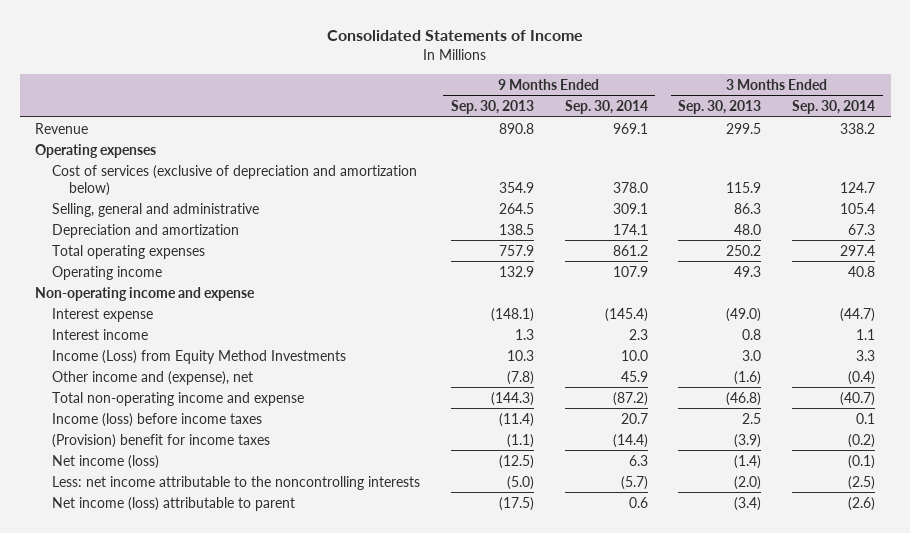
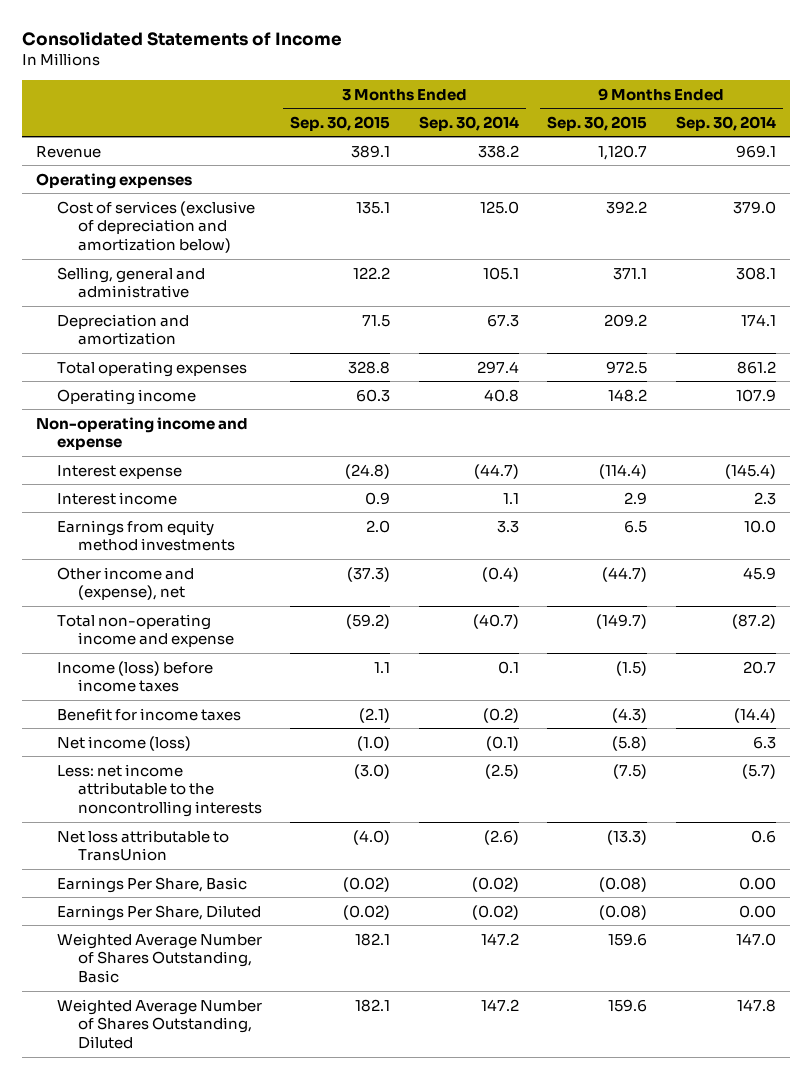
- | 9 Months Ended Sep. 30, 2013 | 9 Months Ended Sep. 30, 2014 | 3 Months Ended Sep. 30, 2013 | 3 Months Ended Sep. 30, 2014
+ | 3 Months Ended Sep. 30, 2015 | 3 Months Ended Sep. 30, 2014 | 9 Months Ended Sep. 30, 2015 | 9 Months Ended Sep. 30, 2014
- Cost of services (exclusive of depreciation and amortization below) | 354.9 | 378.0 | 115.9 | 124.7
- Selling, general and administrative | 264.5 | 309.1 | 86.3 | 105.4
+ Cost of services (exclusive of depreciation and amortization below) | 135.1 | 125.0 | 392.2 | 379.0
+ Selling, general and administrative | 122.2 | 105.1 | 371.1 | 308.1
- Income (Loss) from Equity Method Investments | 10.3 | 10.0 | 3.0 | 3.3
+ Earnings from equity method investments | 2.0 | 3.3 | 6.5 | 10.0
- (Provision) benefit for income taxes | (1.1) | (14.4) | (3.9) | (0.2)
+ Benefit for income taxes | (2.1) | (0.2) | (4.3) | (14.4)
- Net income (loss) attributable to parent | (17.5) | 0.6 | (3.4) | (2.6)
+ Net loss attributable to TransUnion | (4.0) | (2.6) | (13.3) | 0.6
+ Earnings Per Share, Basic | (0.02) | (0.02) | (0.08) | 0.00
+ Earnings Per Share, Diluted | (0.02) | (0.02) | (0.08) | 0.00
+ Weighted Average Number of Shares Outstanding, Basic | 182.1 | 147.2 | 159.6 | 147.0
+ Weighted Average Number of Shares Outstanding, Diluted | 182.1 | 147.2 | 159.6 | 147.8

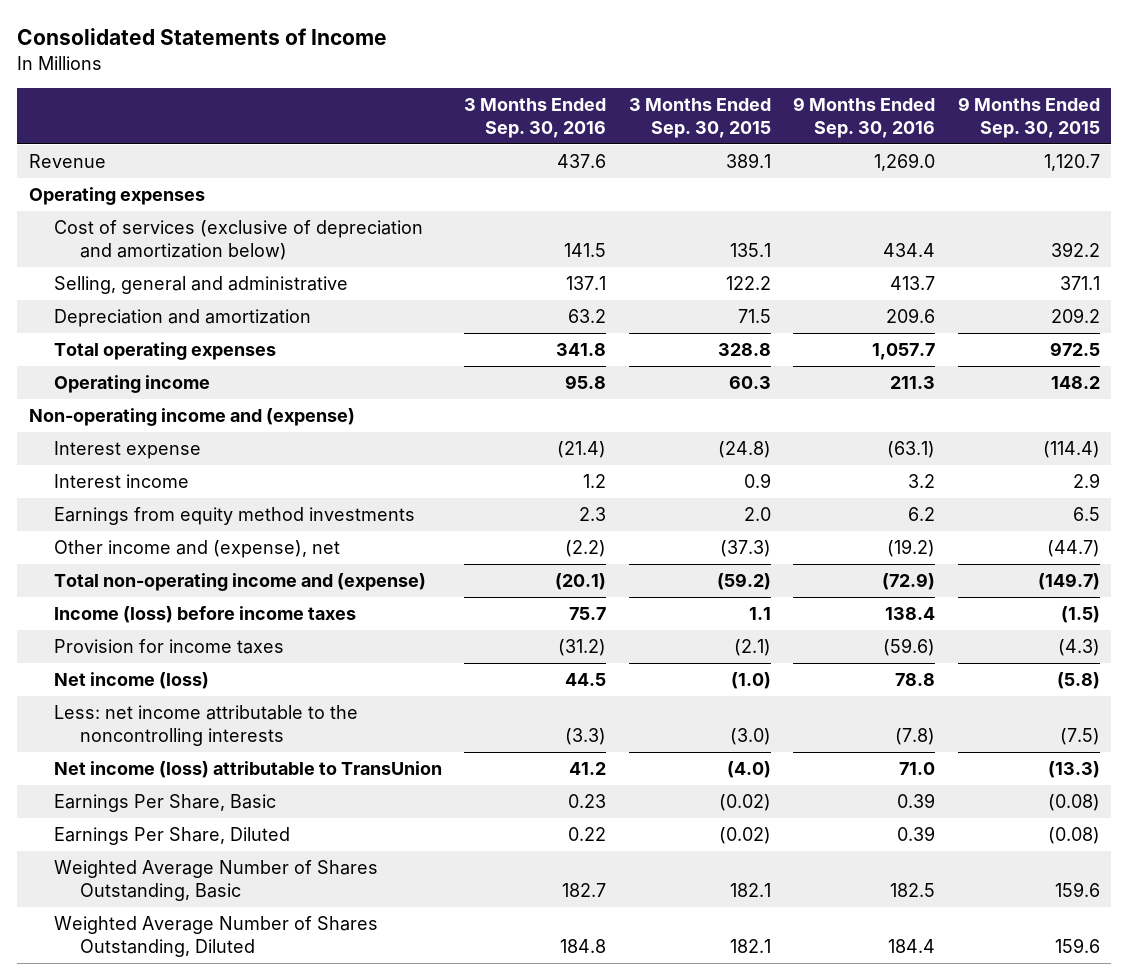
- | 3 Months Ended Sep. 30, 2015 | 3 Months Ended Sep. 30, 2014 | 9 Months Ended Sep. 30, 2015 | 9 Months Ended Sep. 30, 2014
+ | 3 Months Ended Sep. 30, 2016 | 3 Months Ended Sep. 30, 2015 | 9 Months Ended Sep. 30, 2016 | 9 Months Ended Sep. 30, 2015
- Non-operating income and expense
+ Non-operating income and (expense)
- Total non-operating income and expense | (59.2) | (40.7) | (149.7) | (87.2)
+ Total non-operating income and (expense) | (20.1) | (59.2) | (72.9) | (149.7)
- Benefit for income taxes | (2.1) | (0.2) | (4.3) | (14.4)
+ Provision for income taxes | (31.2) | (2.1) | (59.6) | (4.3)
- Net loss attributable to TransUnion | (4.0) | (2.6) | (13.3) | 0.6
+ Net income (loss) attributable to TransUnion | 41.2 | (4.0) | 71.0 | (13.3)

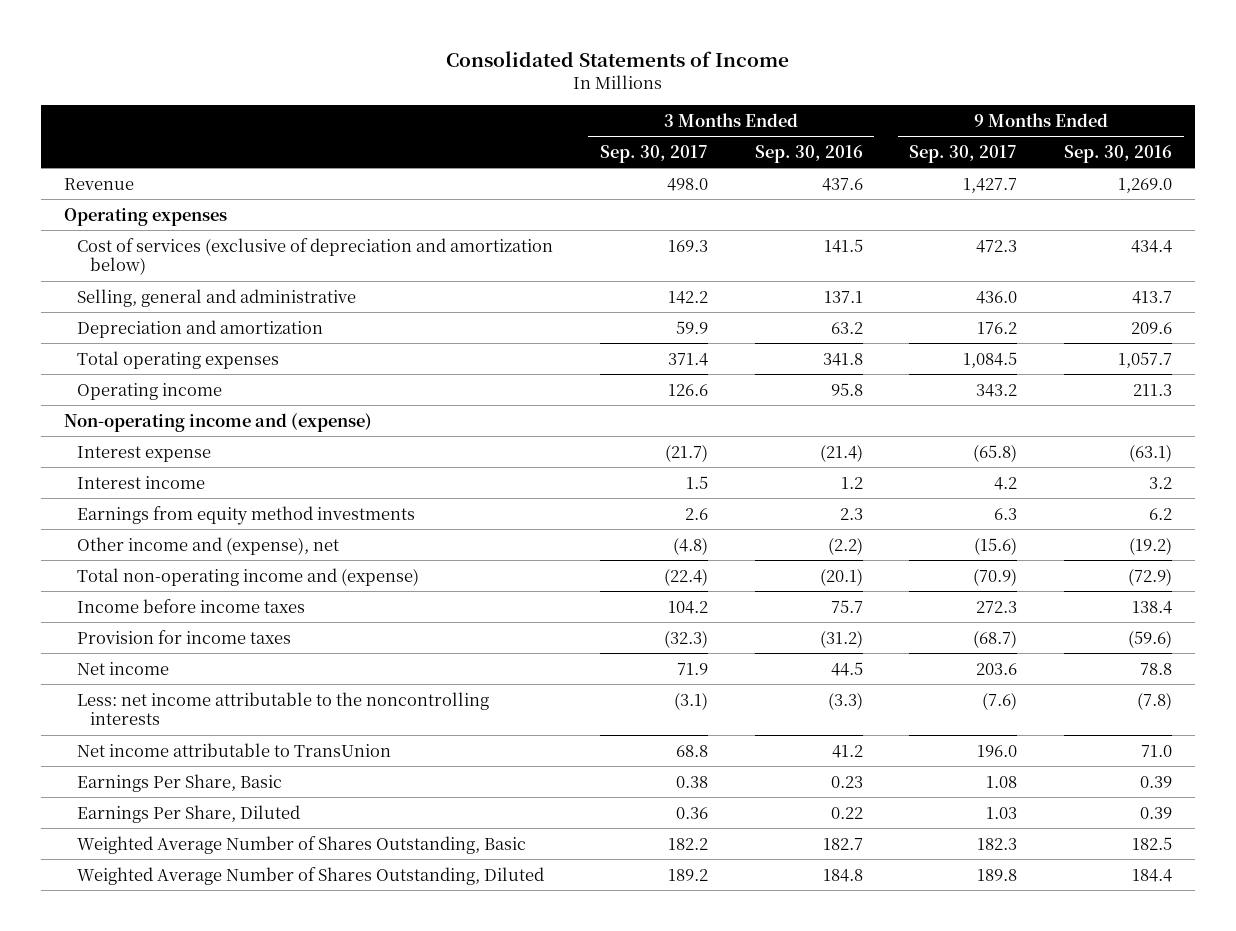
- | 3 Months Ended Sep. 30, 2016 | 3 Months Ended Sep. 30, 2015 | 9 Months Ended Sep. 30, 2016 | 9 Months Ended Sep. 30, 2015
+ | 3 Months Ended Sep. 30, 2017 | 3 Months Ended Sep. 30, 2016 | 9 Months Ended Sep. 30, 2017 | 9 Months Ended Sep. 30, 2016
- Income (loss) before income taxes | 75.7 | 1.1 | 138.4 | (1.5)
+ Income before income taxes | 104.2 | 75.7 | 272.3 | 138.4
- Net income (loss) | 44.5 | (1.0) | 78.8 | (5.8)
+ Net income | 71.9 | 44.5 | 203.6 | 78.8
- Net income (loss) attributable to TransUnion | 41.2 | (4.0) | 71.0 | (13.3)
+ Net income attributable to TransUnion | 68.8 | 41.2 | 196.0 | 71.0

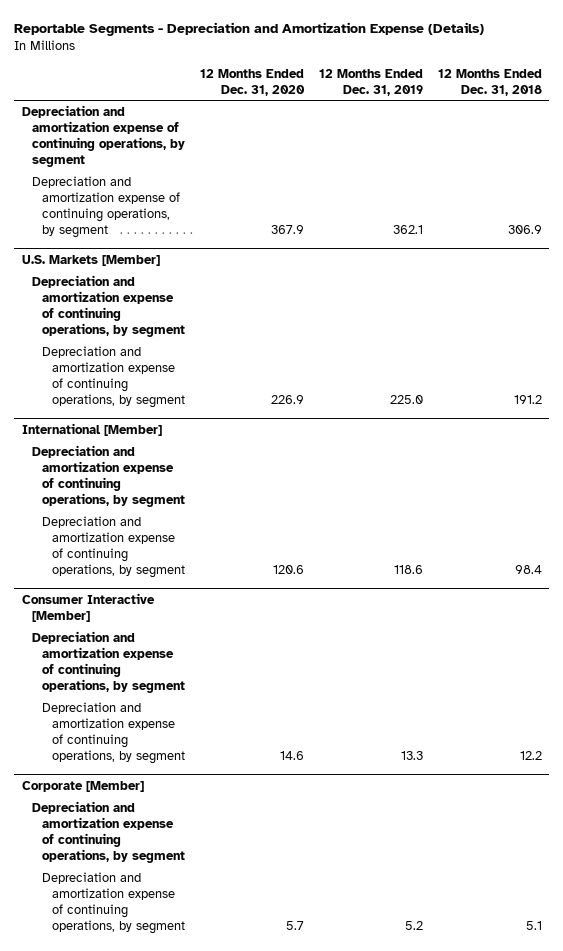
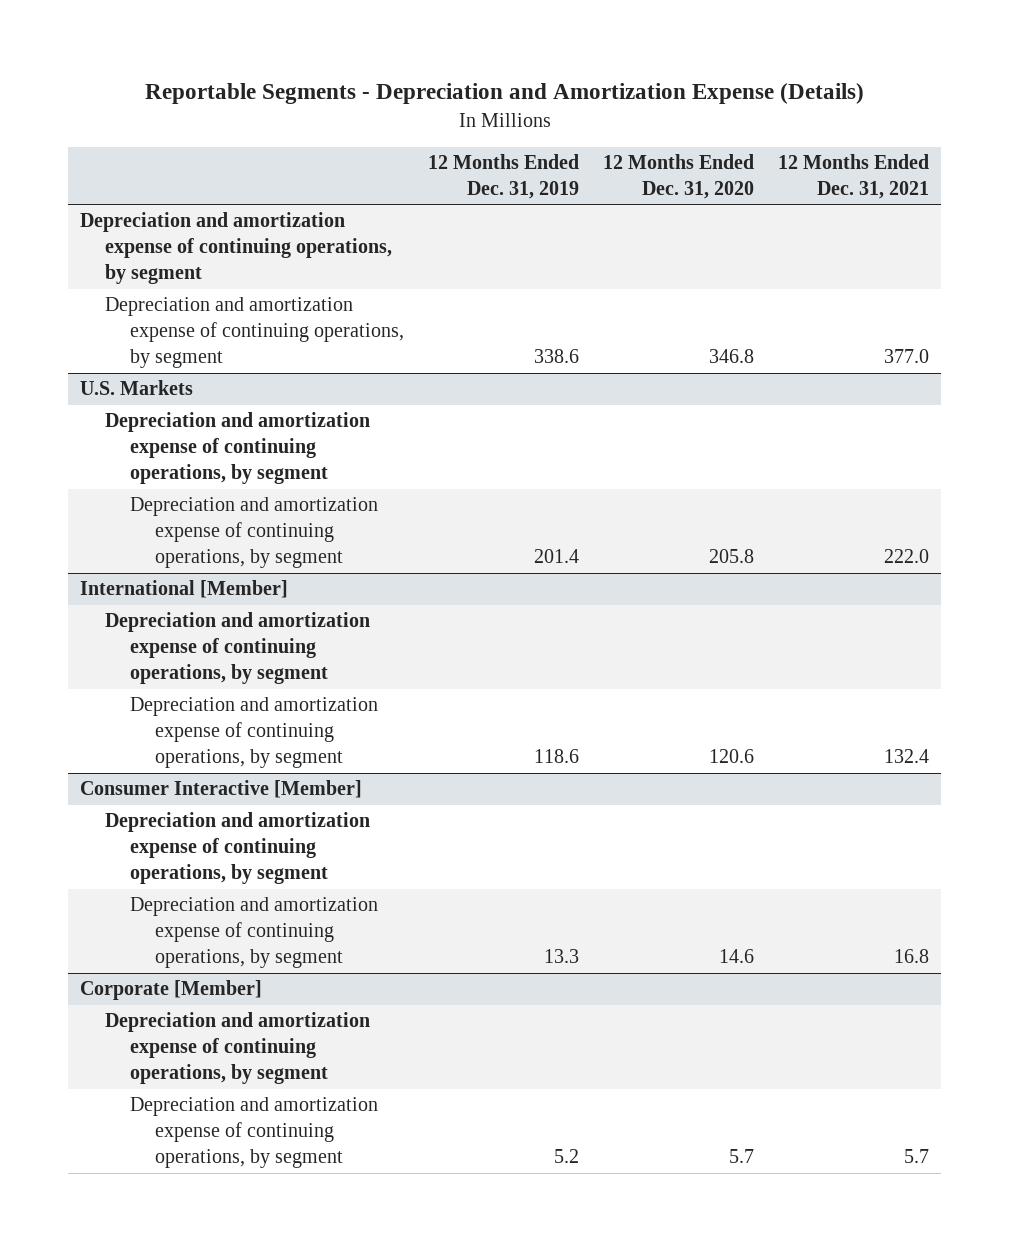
- | 12 Months Ended Dec. 31, 2020 | 12 Months Ended Dec. 31, 2019 | 12 Months Ended Dec. 31, 2018
+ | 12 Months Ended Dec. 31, 2019 | 12 Months Ended Dec. 31, 2020 | 12 Months Ended Dec. 31, 2021
- Depreciation and amortization expense of continuing operations, by segment | 367.9 | 362.1 | 306.9
- U.S. Markets [Member]
+ Depreciation and amortization expense of continuing operations, by segment | 338.6 | 346.8 | 377.0
+ U.S. Markets
- Depreciation and amortization expense of continuing operations, by segment | 226.9 | 225.0 | 191.2
+ Depreciation and amortization expense of continuing operations, by segment | 201.4 | 205.8 | 222.0

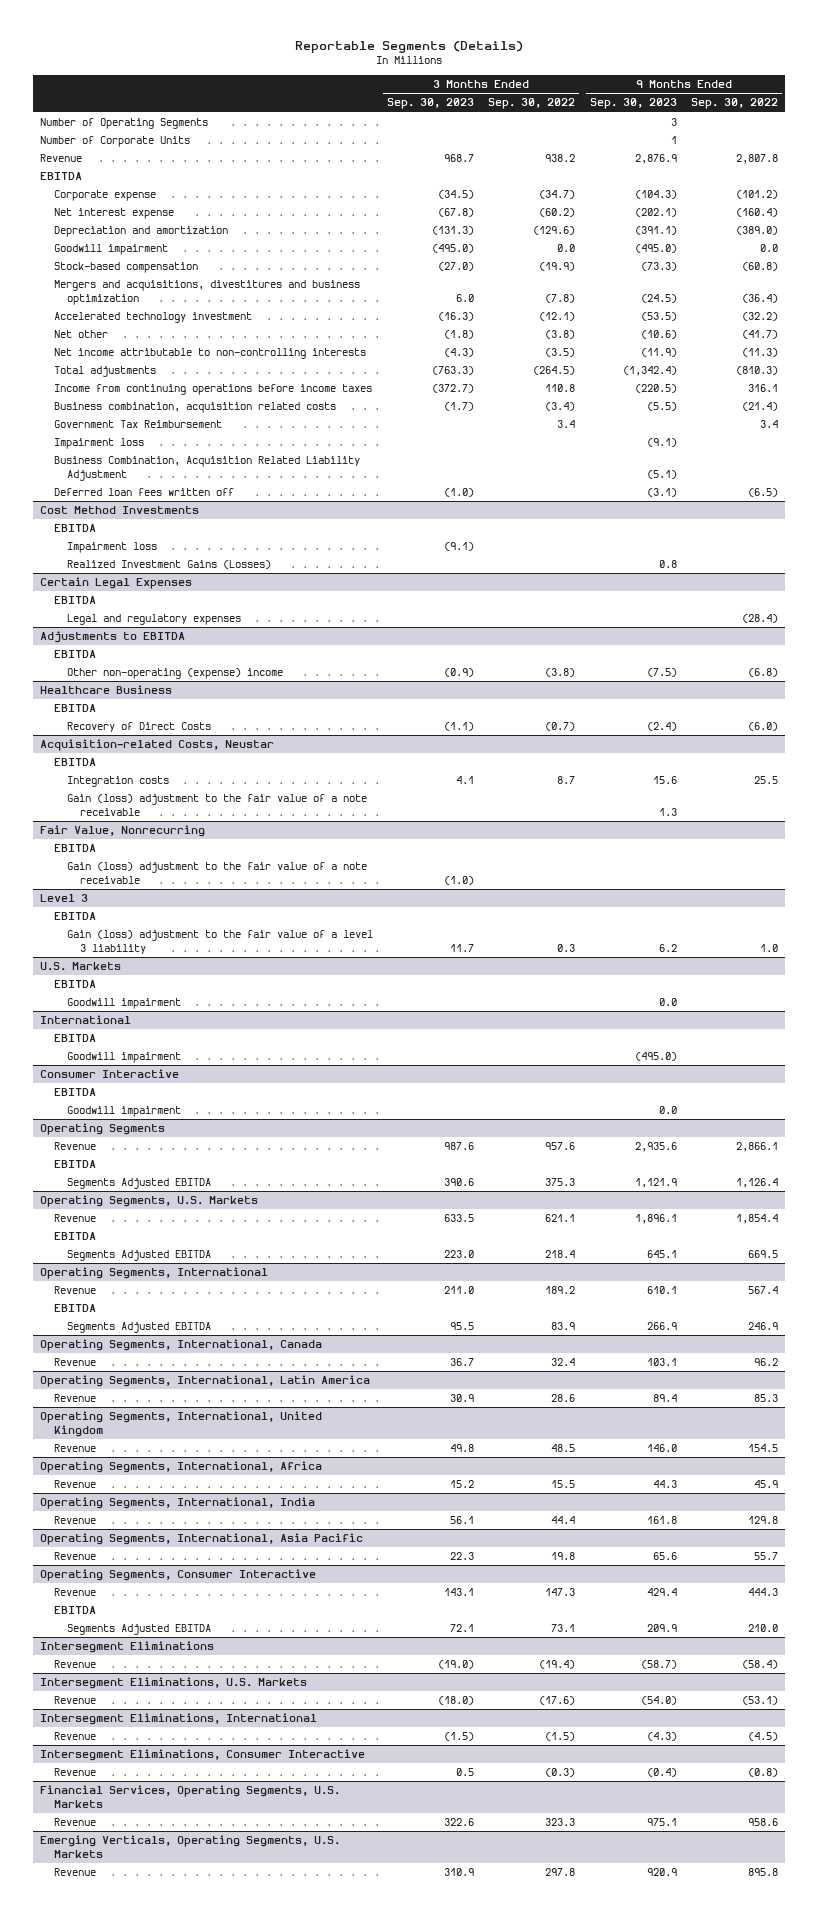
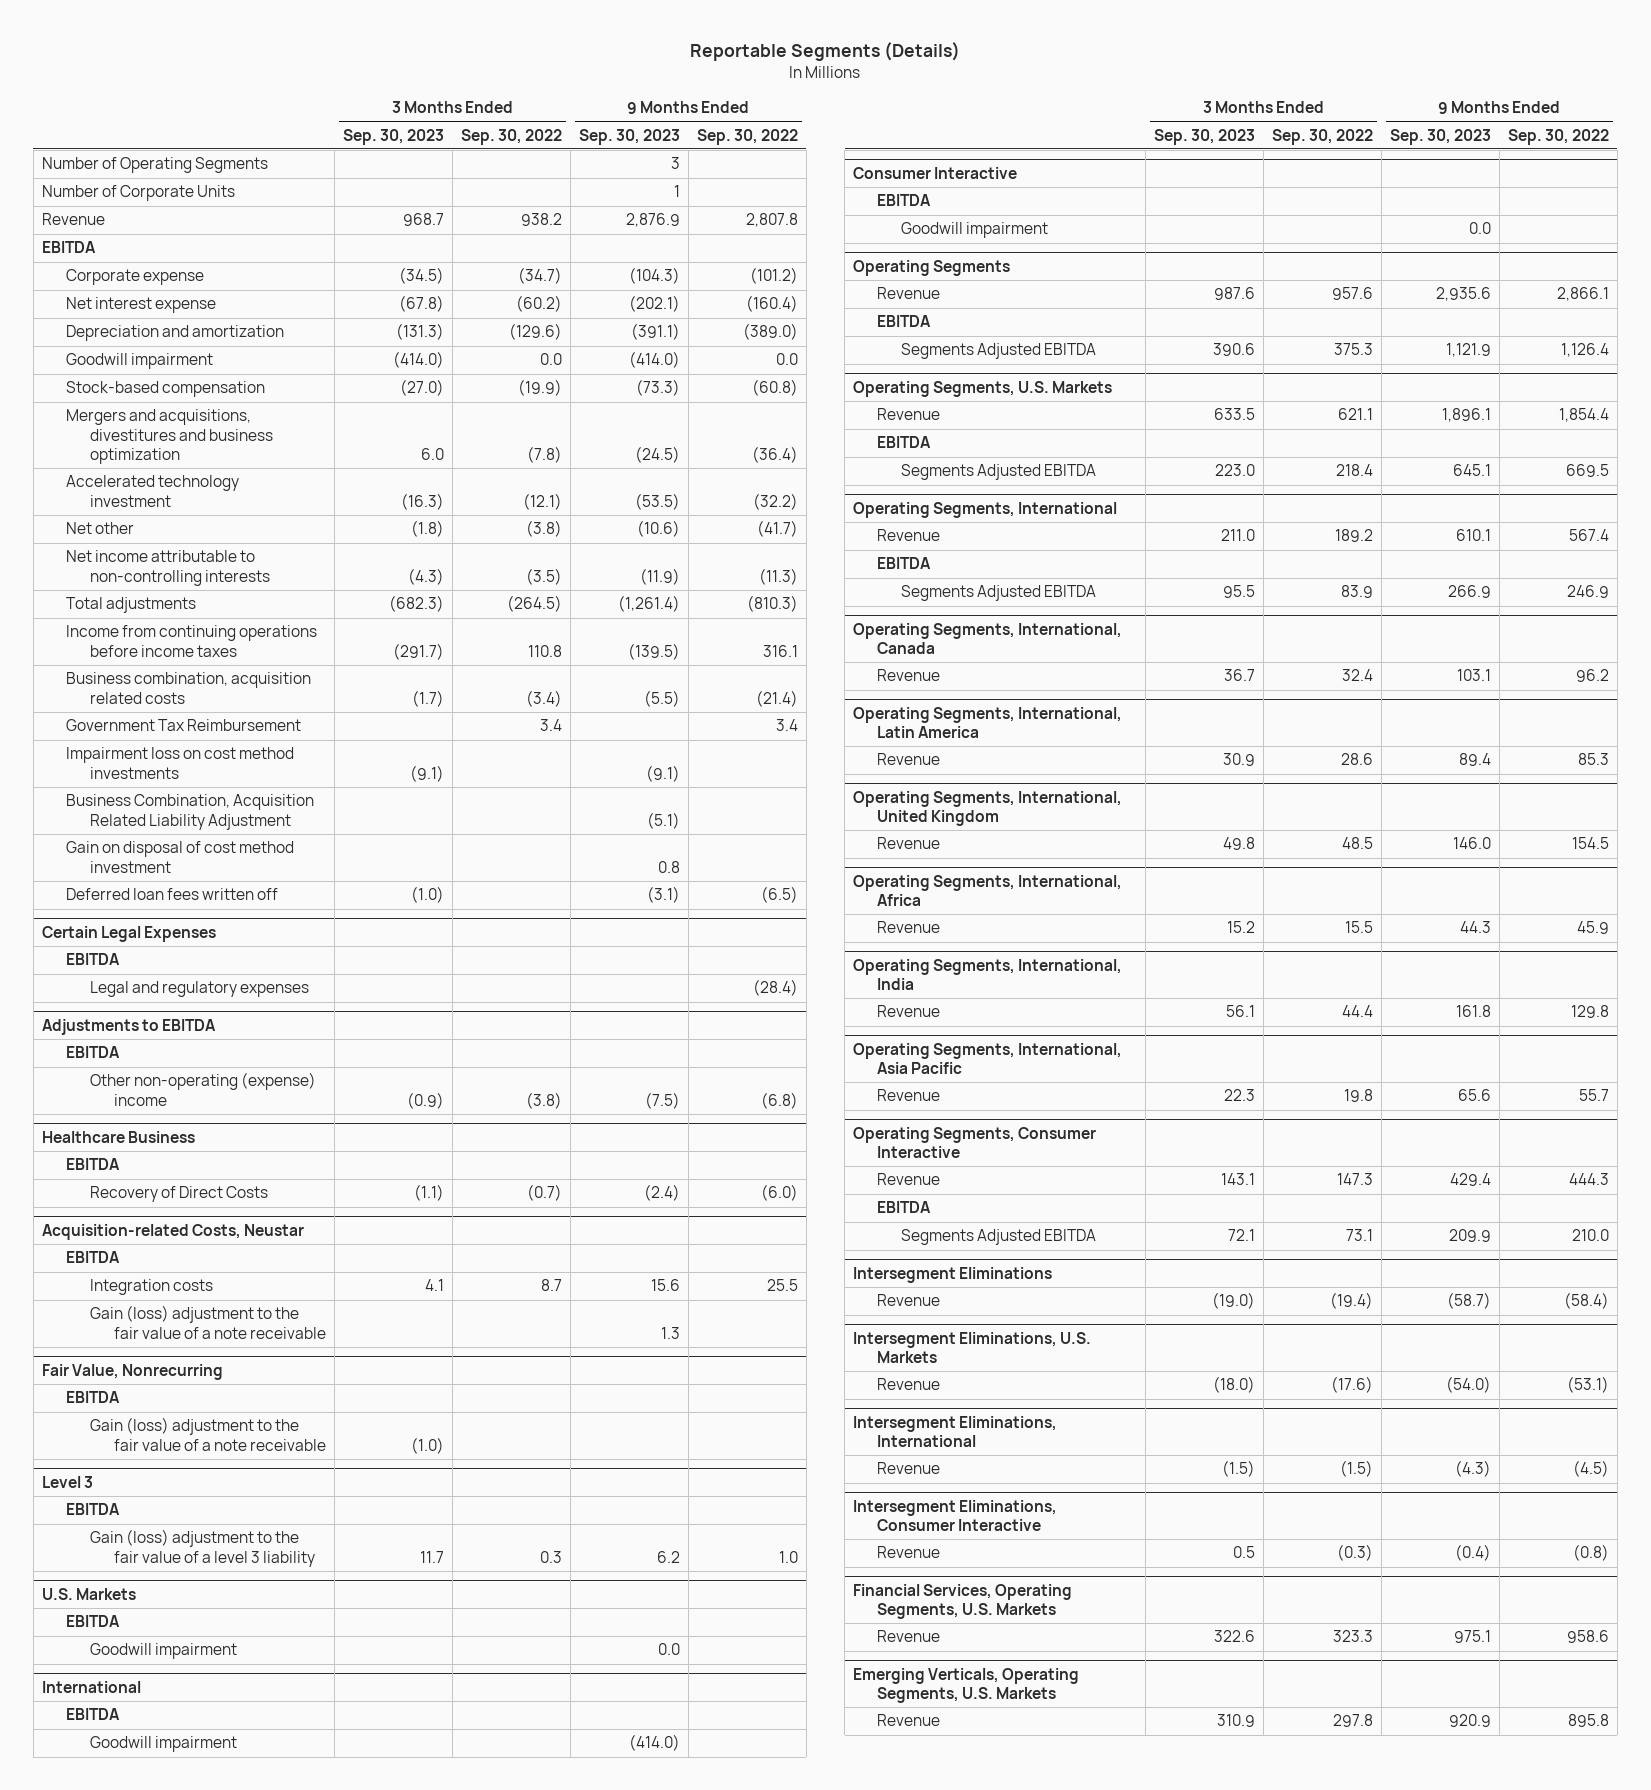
- Goodwill impairment | (495.0) | 0.0 | (495.0) | 0.0
+ Goodwill impairment | (414.0) | 0.0 | (414.0) | 0.0
- Total adjustments | (763.3) | (264.5) | (1,342.4) | (810.3)
- Income from continuing operations before income taxes | (372.7) | 110.8 | (220.5) | 316.1
+ Total adjustments | (682.3) | (264.5) | (1,261.4) | (810.3)
+ Income from continuing operations before income taxes | (291.7) | 110.8 | (139.5) | 316.1
- Impairment loss | | | (9.1) |
+ Impairment loss on cost method investments | (9.1) | | (9.1) |
+ Gain on disposal of cost method investment | | | 0.8 |
- Cost Method Investments
- EBITDA
- Impairment loss | (9.1) | | |
- Realized Investment Gains (Losses) | | | 0.8 |
@ International
- Goodwill impairment | | | (495.0) |
+ Goodwill impairment | | | (414.0) |

